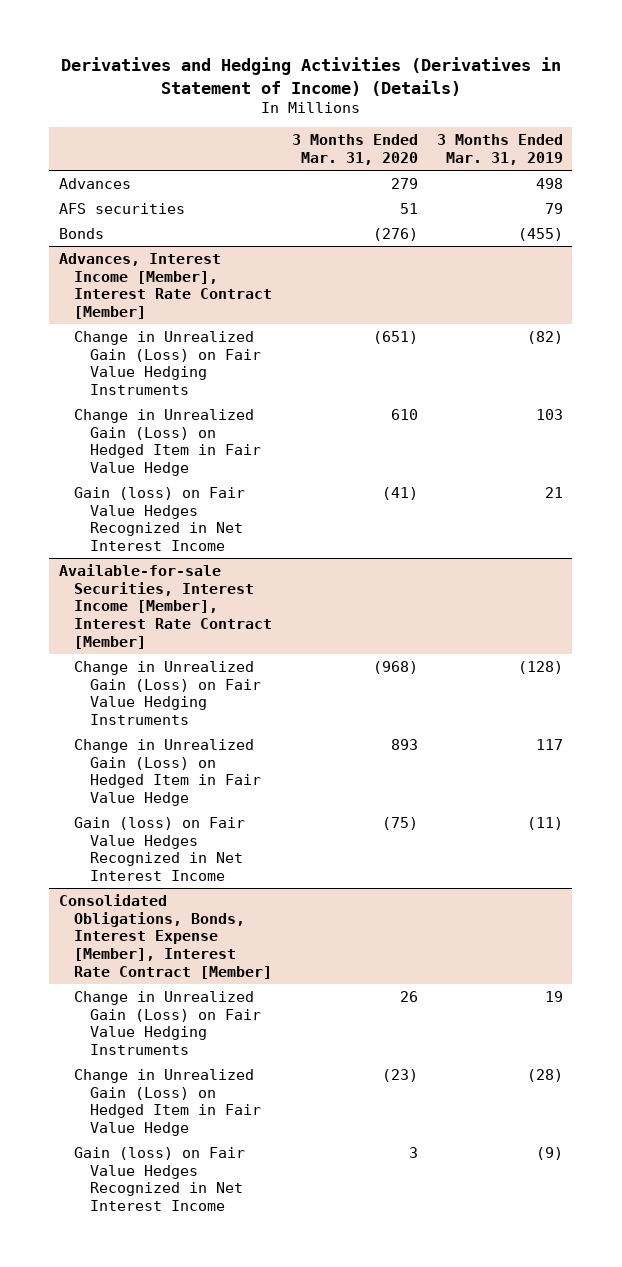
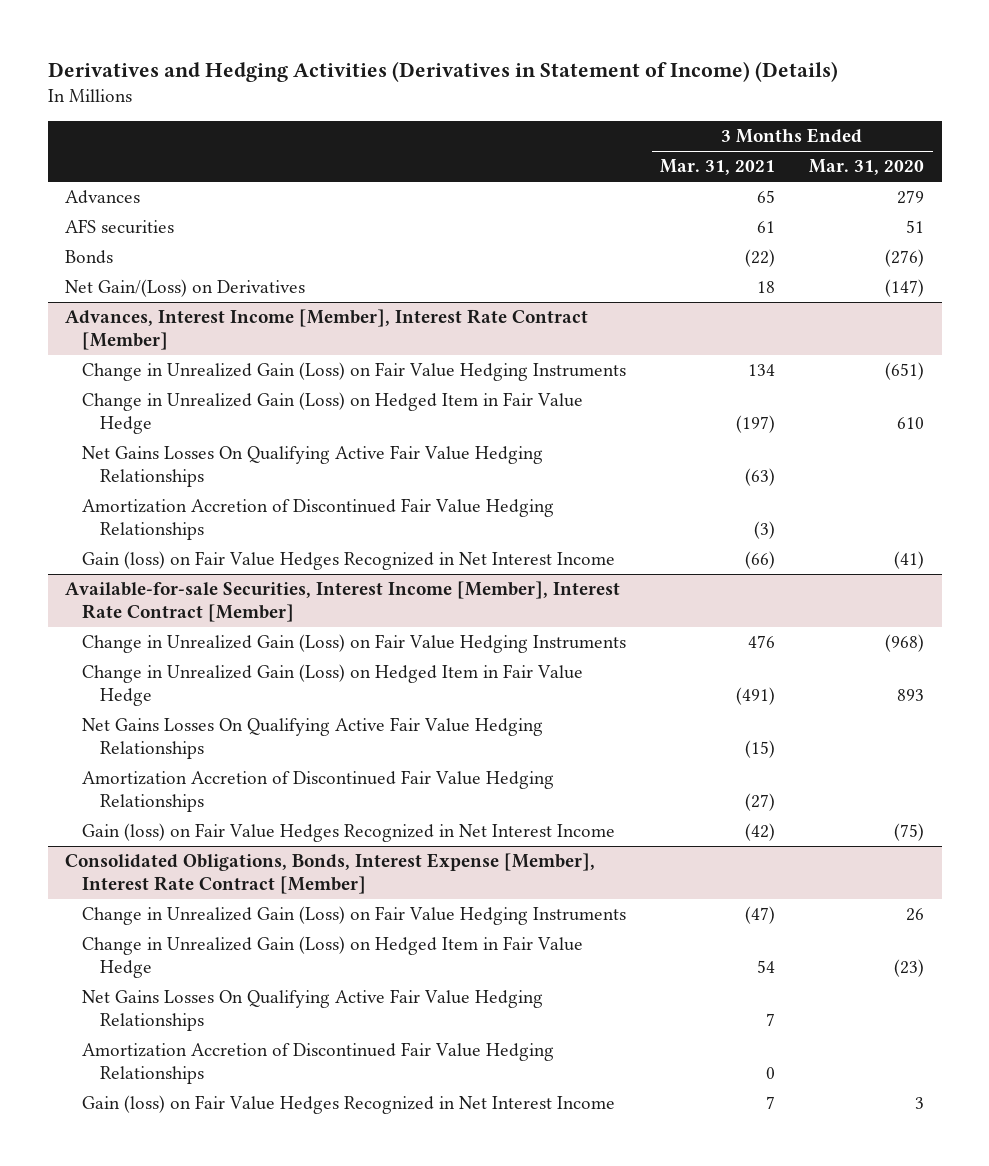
- | 3 Months Ended Mar. 31, 2020 | 3 Months Ended Mar. 31, 2019
+ | 3 Months Ended Mar. 31, 2021 | 3 Months Ended Mar. 31, 2020
+ Net Gain/(Loss) on Derivatives | 18 | (147)
@ Advances, Interest Income [Member], Interest Rate Contract [Member]
+ Net Gains Losses On Qualifying Active Fair Value Hedging Relationships | (63) |
+ Amortization Accretion of Discontinued Fair Value Hedging Relationships | (3) |
@ Available-for-sale Securities, Interest Income [Member], Interest Rate Contract [Member]
+ Net Gains Losses On Qualifying Active Fair Value Hedging Relationships | (15) |
+ Amortization Accretion of Discontinued Fair Value Hedging Relationships | (27) |
@ Consolidated Obligations, Bonds, Interest Expense [Member], Interest Rate Contract [Member]
+ Net Gains Losses On Qualifying Active Fair Value Hedging Relationships | 7 |
+ Amortization Accretion of Discontinued Fair Value Hedging Relationships | 0 |

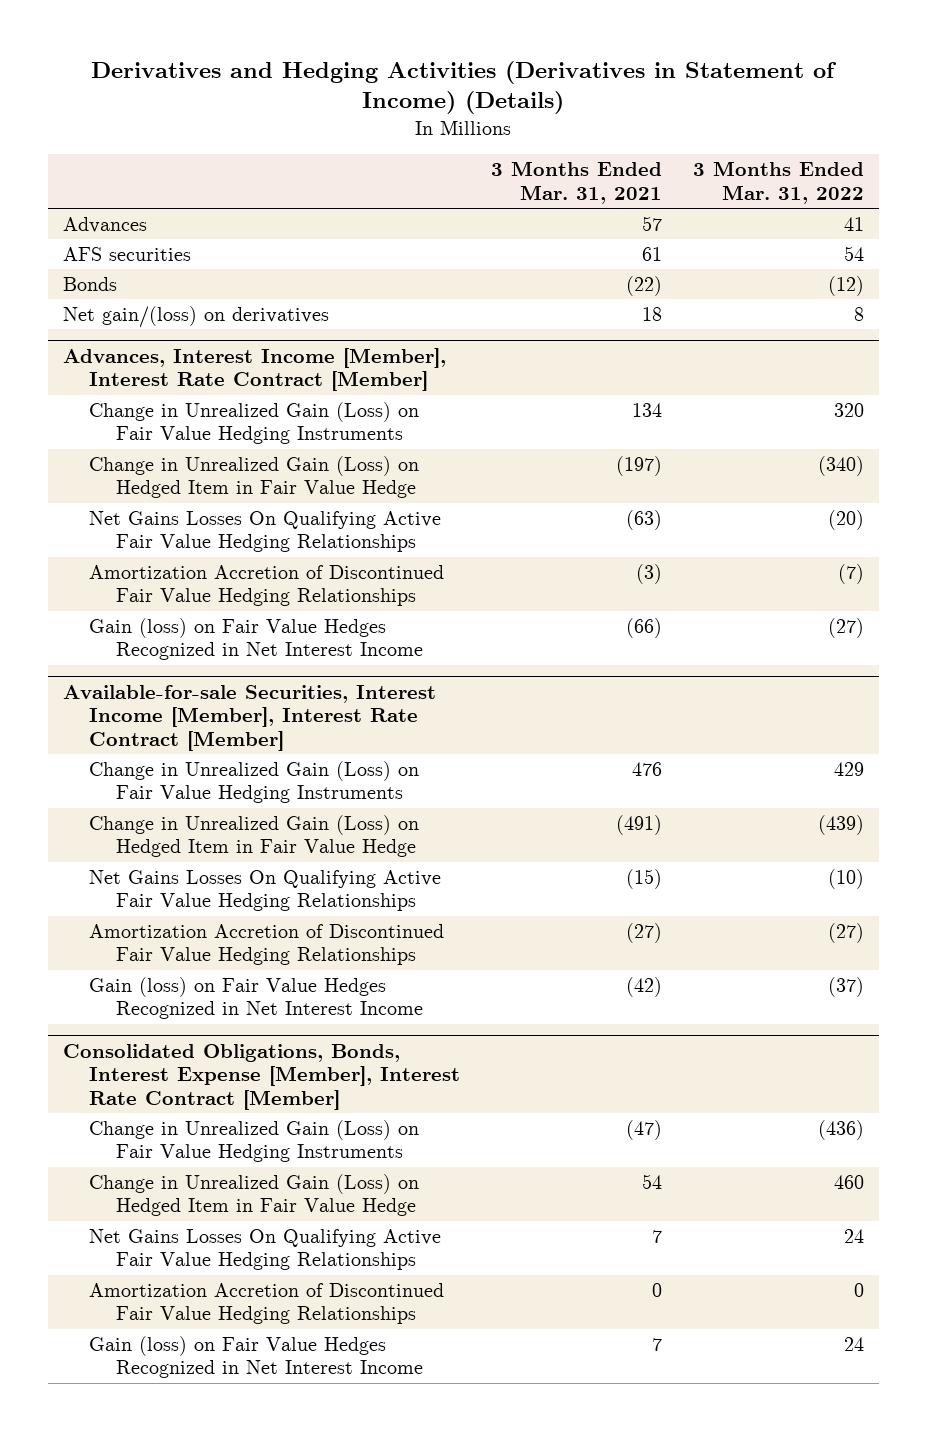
- | 3 Months Ended Mar. 31, 2021 | 3 Months Ended Mar. 31, 2020
+ | 3 Months Ended Mar. 31, 2021 | 3 Months Ended Mar. 31, 2022
- Advances | 65 | 279
+ Advances | 57 | 41
- Net Gain/(Loss) on Derivatives | 18 | (147)
+ Net gain/(loss) on derivatives | 18 | 8

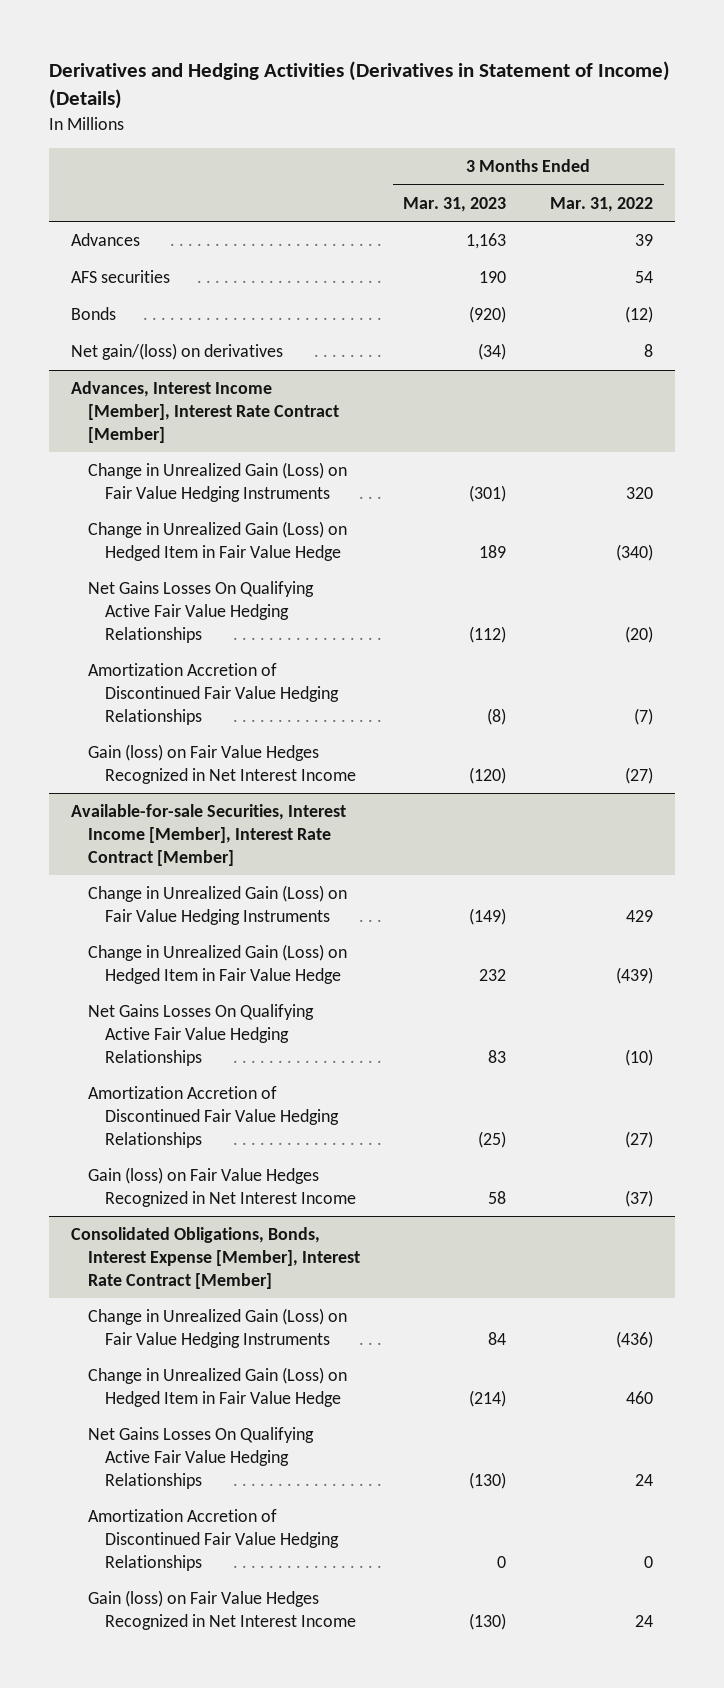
- | 3 Months Ended Mar. 31, 2021 | 3 Months Ended Mar. 31, 2022
+ | 3 Months Ended Mar. 31, 2023 | 3 Months Ended Mar. 31, 2022
- Advances | 57 | 41
+ Advances | 1,163 | 39

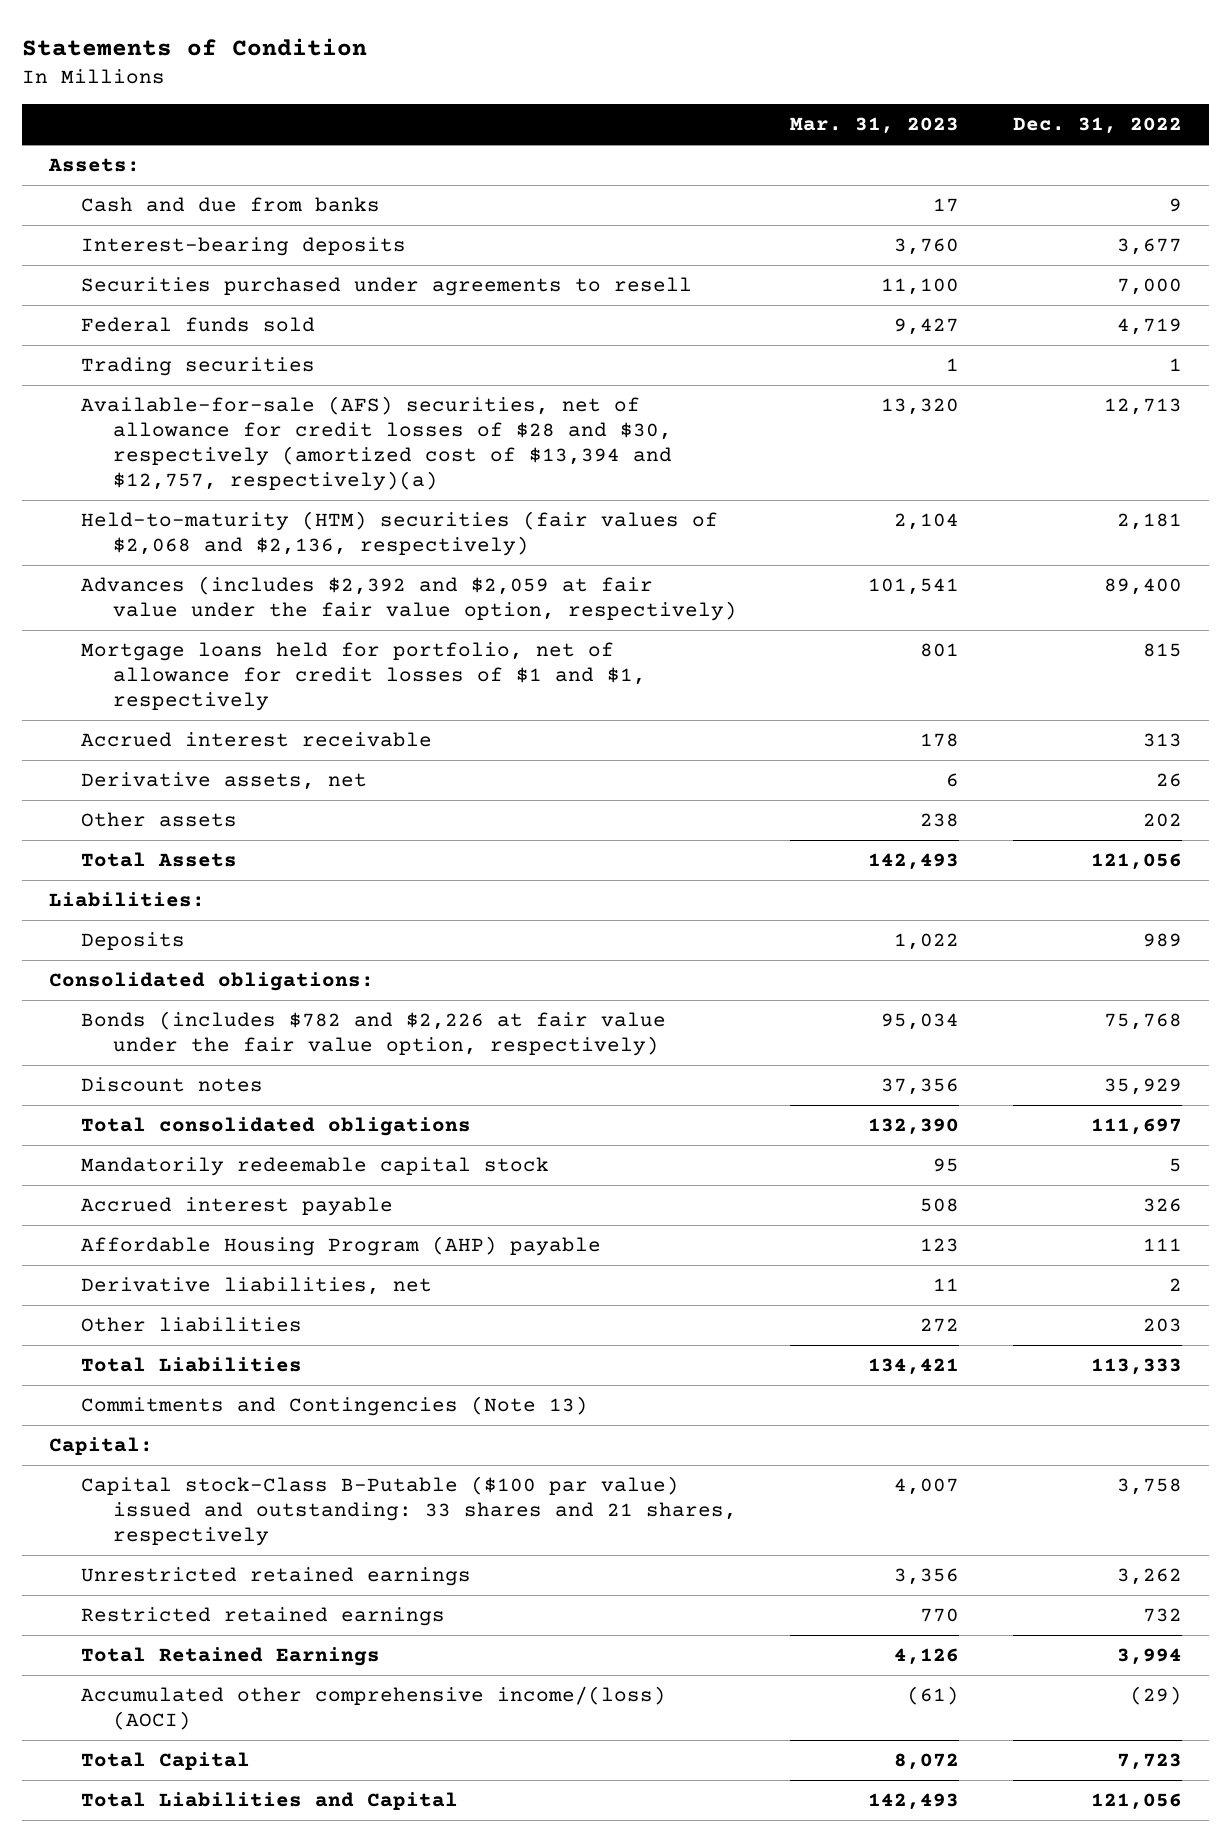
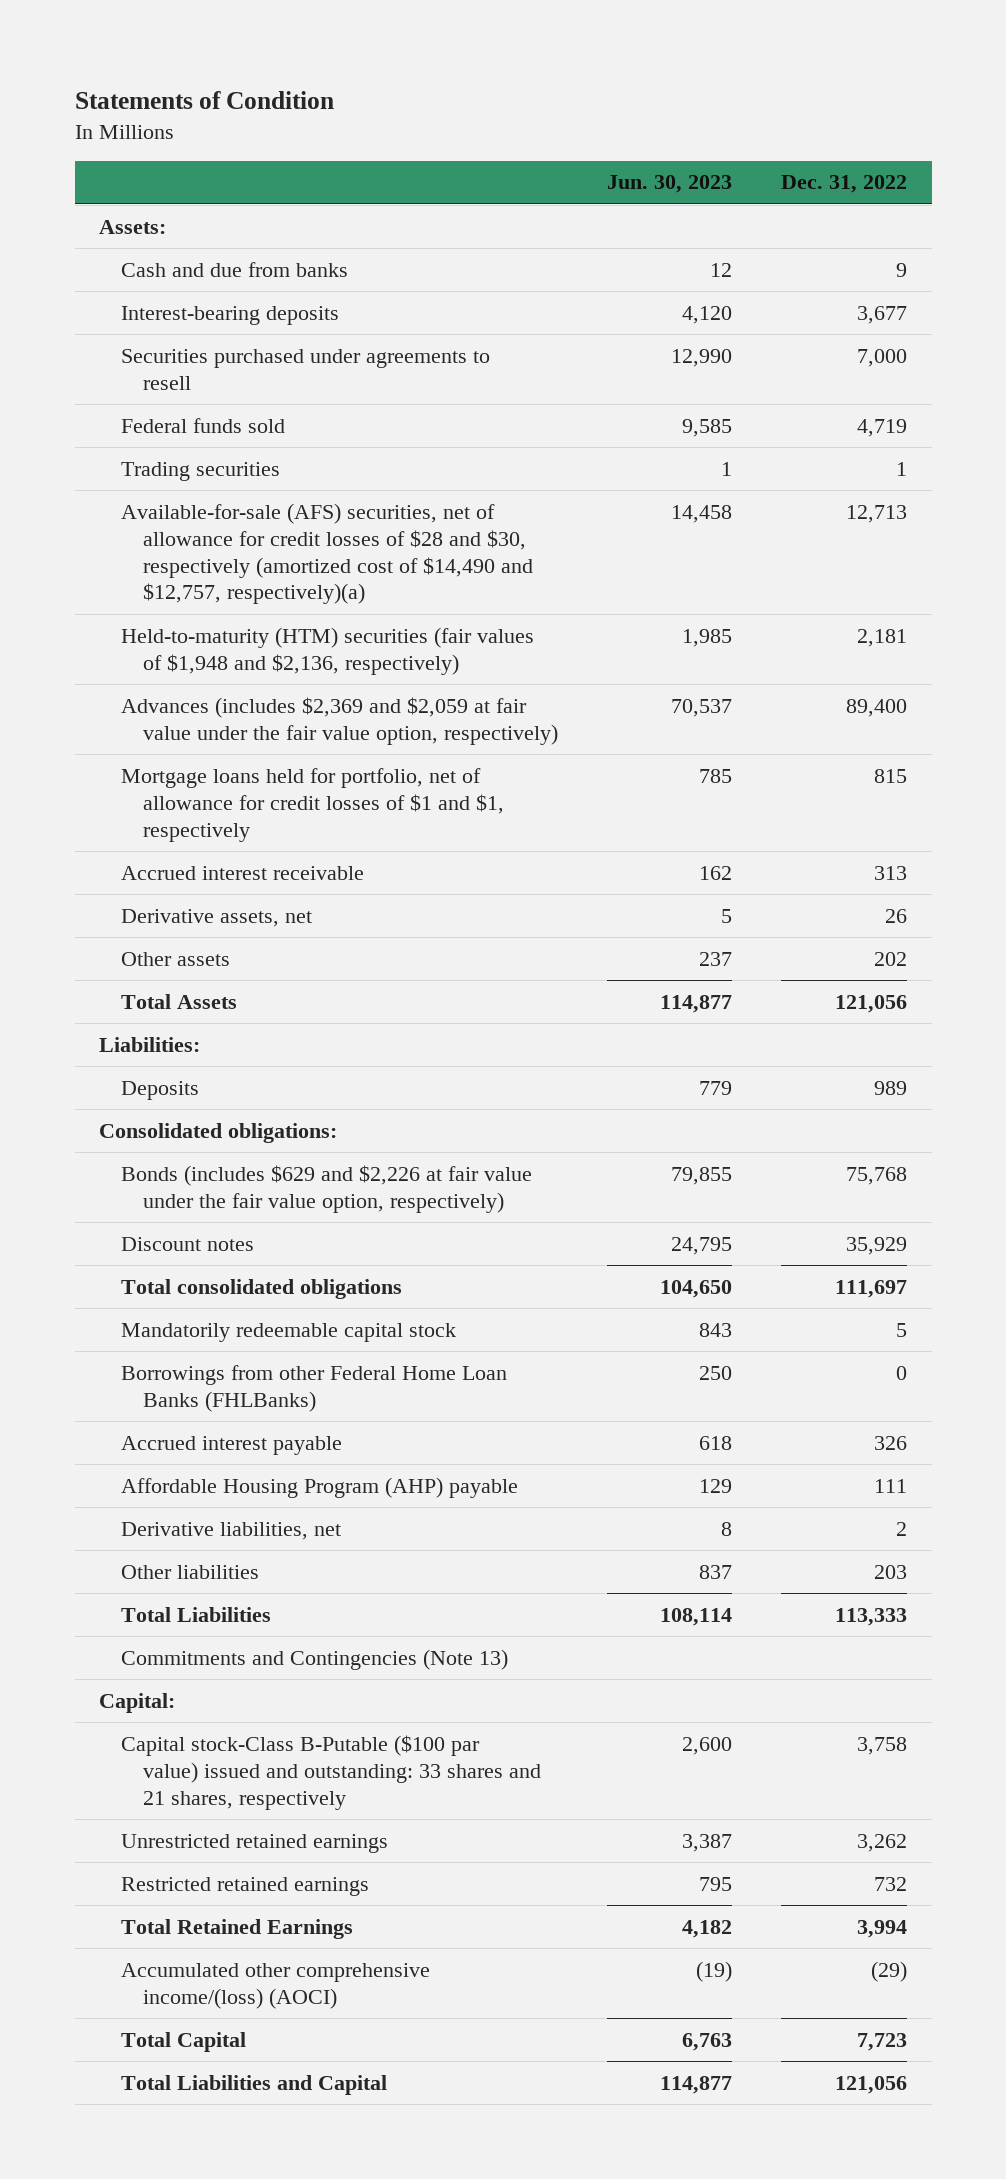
- | Mar. 31, 2023 | Dec. 31, 2022
+ | Jun. 30, 2023 | Dec. 31, 2022
- Available-for-sale (AFS) securities, net of allowance for credit losses of $28 and $30, respectively (amortized cost of $13,394 and $12,757, respectively)(a) | 13,320 | 12,713
- Held-to-maturity (HTM) securities (fair values of $2,068 and $2,136, respectively) | 2,104 | 2,181
- Advances (includes $2,392 and $2,059 at fair value under the fair value option, respectively) | 101,541 | 89,400
+ Available-for-sale (AFS) securities, net of allowance for credit losses of $28 and $30, respectively (amortized cost of $14,490 and $12,757, respectively)(a) | 14,458 | 12,713
+ Held-to-maturity (HTM) securities (fair values of $1,948 and $2,136, respectively) | 1,985 | 2,181
+ Advances (includes $2,369 and $2,059 at fair value under the fair value option, respectively) | 70,537 | 89,400
- Bonds (includes $782 and $2,226 at fair value under the fair value option, respectively) | 95,034 | 75,768
+ Bonds (includes $629 and $2,226 at fair value under the fair value option, respectively) | 79,855 | 75,768
+ Borrowings from other Federal Home Loan Banks (FHLBanks) | 250 | 0

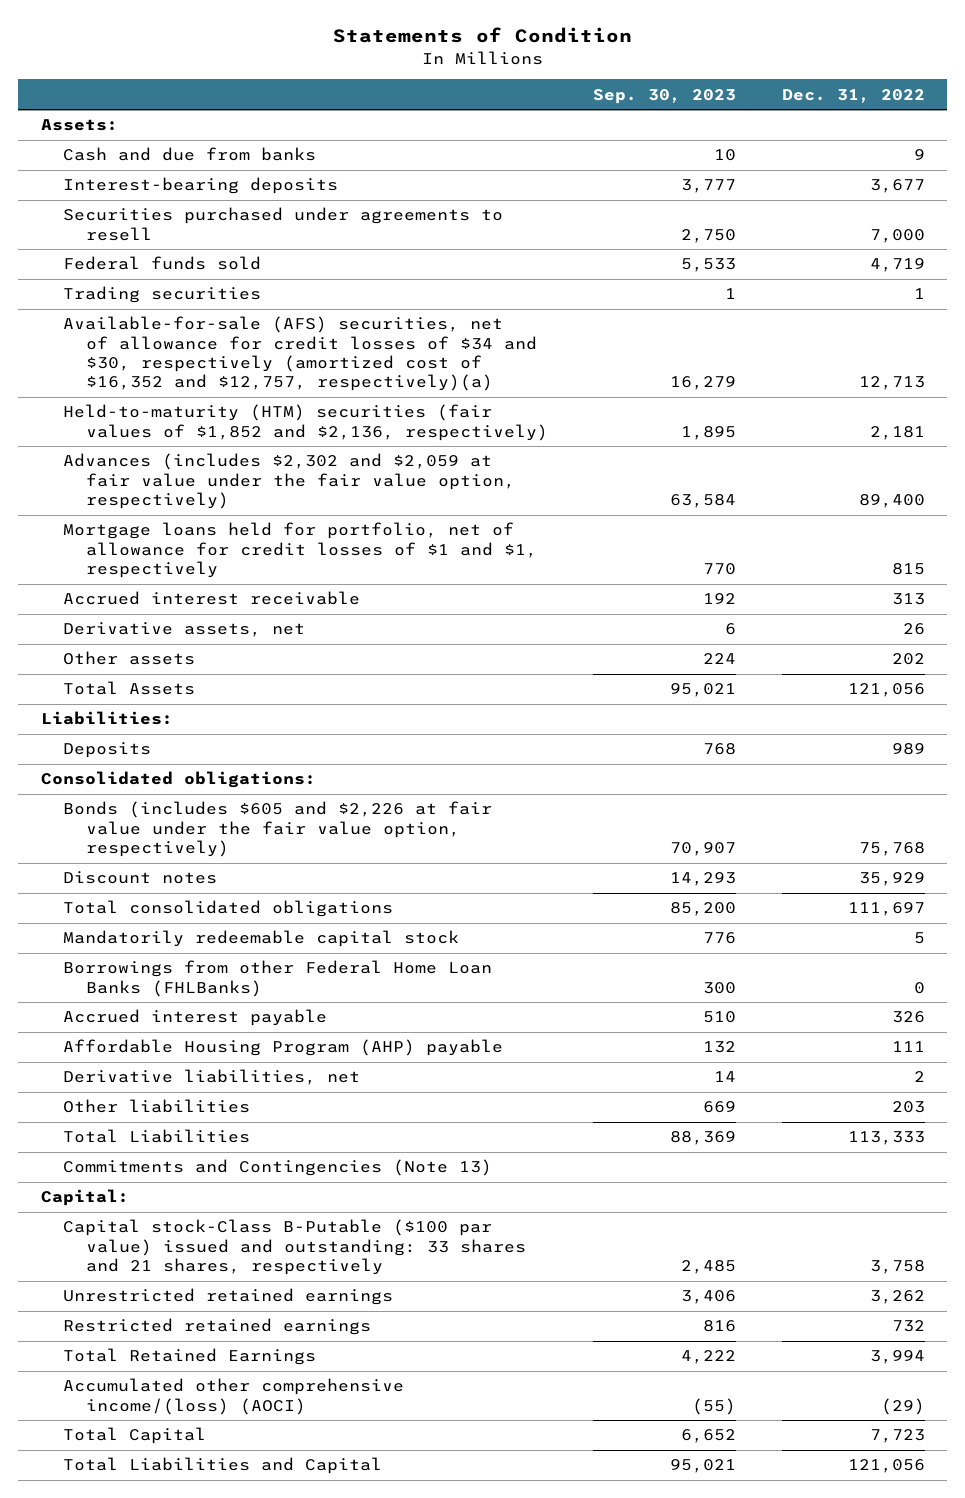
- | Jun. 30, 2023 | Dec. 31, 2022
+ | Sep. 30, 2023 | Dec. 31, 2022
- Available-for-sale (AFS) securities, net of allowance for credit losses of $28 and $30, respectively (amortized cost of $14,490 and $12,757, respectively)(a) | 14,458 | 12,713
- Held-to-maturity (HTM) securities (fair values of $1,948 and $2,136, respectively) | 1,985 | 2,181
- Advances (includes $2,369 and $2,059 at fair value under the fair value option, respectively) | 70,537 | 89,400
+ Available-for-sale (AFS) securities, net of allowance for credit losses of $34 and $30, respectively (amortized cost of $16,352 and $12,757, respectively)(a) | 16,279 | 12,713
+ Held-to-maturity (HTM) securities (fair values of $1,852 and $2,136, respectively) | 1,895 | 2,181
+ Advances (includes $2,302 and $2,059 at fair value under the fair value option, respectively) | 63,584 | 89,400
- Bonds (includes $629 and $2,226 at fair value under the fair value option, respectively) | 79,855 | 75,768
+ Bonds (includes $605 and $2,226 at fair value under the fair value option, respectively) | 70,907 | 75,768

